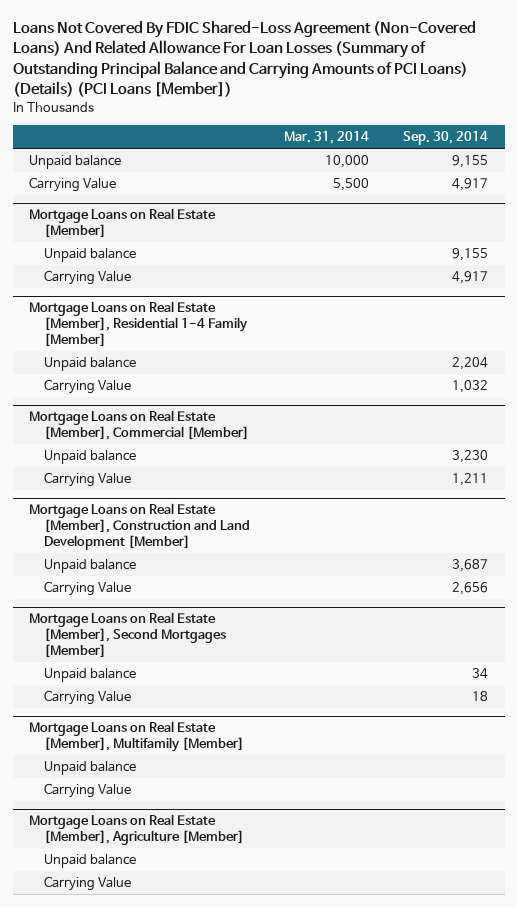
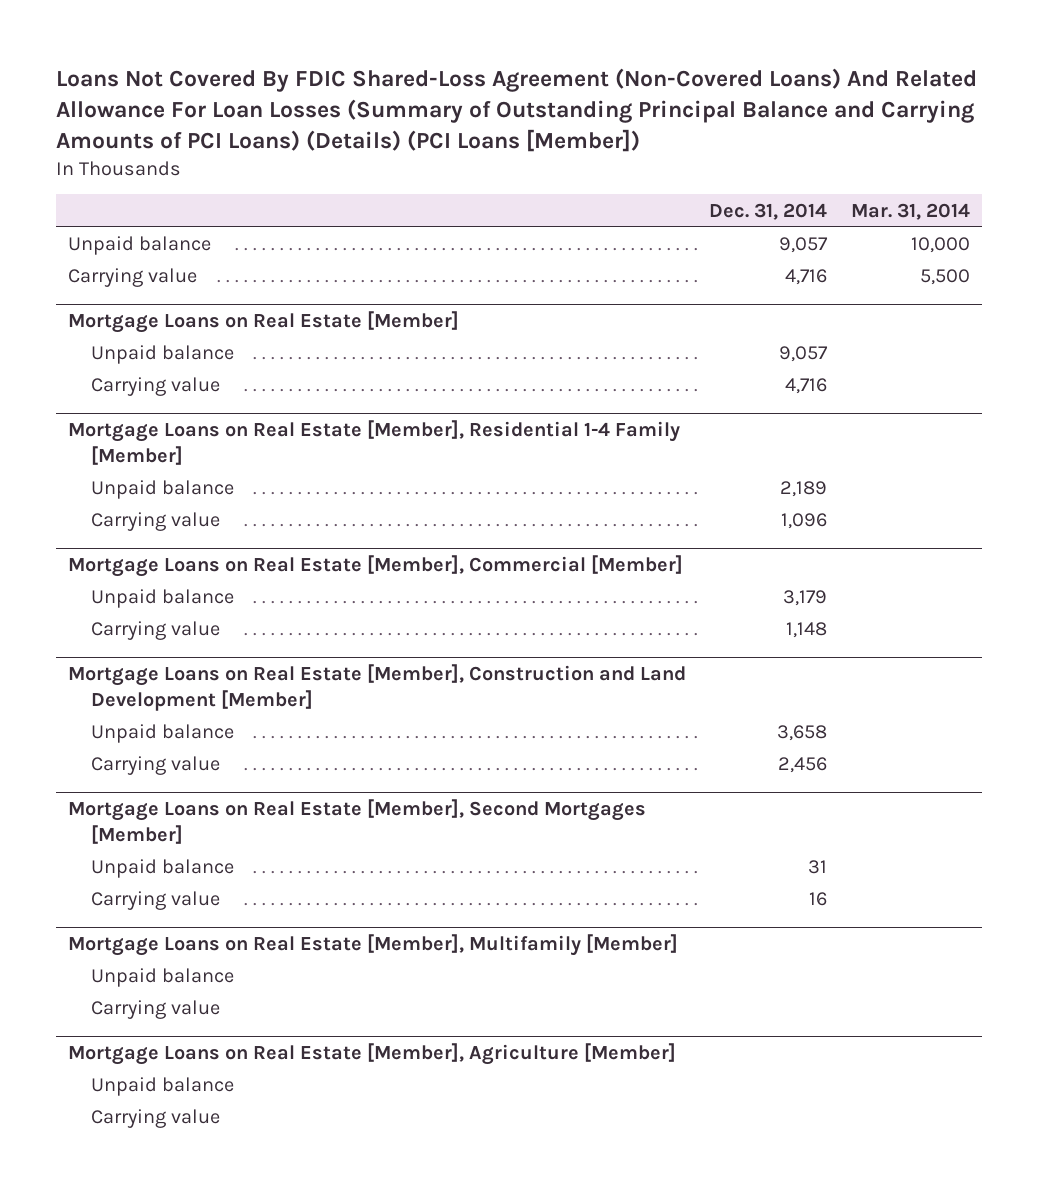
- | Mar. 31, 2014 | Sep. 30, 2014
+ | Dec. 31, 2014 | Mar. 31, 2014
- Carrying Value | 5,500 | 4,917
+ Carrying value | 4,716 | 5,500
@ Mortgage Loans on Real Estate [Member]
- Carrying Value | | 4,917
+ Carrying value | 4,716 |
@ Mortgage Loans on Real Estate [Member], Residential 1-4 Family [Member]
- Carrying Value | | 1,032
+ Carrying value | 1,096 |
@ Mortgage Loans on Real Estate [Member], Commercial [Member]
- Carrying Value | | 1,211
+ Carrying value | 1,148 |
@ Mortgage Loans on Real Estate [Member], Construction and Land Development [Member]
- Carrying Value | | 2,656
+ Carrying value | 2,456 |
@ Mortgage Loans on Real Estate [Member], Second Mortgages [Member]
- Carrying Value | | 18
+ Carrying value | 16 |
@ Mortgage Loans on Real Estate [Member], Multifamily [Member]
- Carrying Value
+ Carrying value
@ Mortgage Loans on Real Estate [Member], Agriculture [Member]
- Carrying Value
+ Carrying value

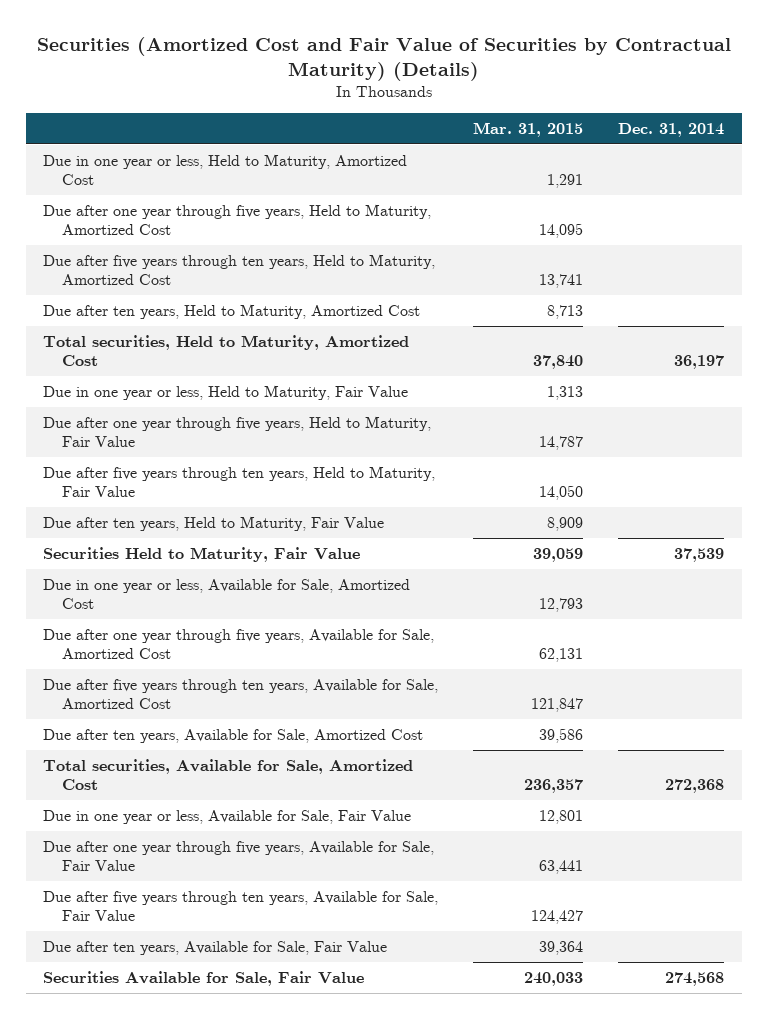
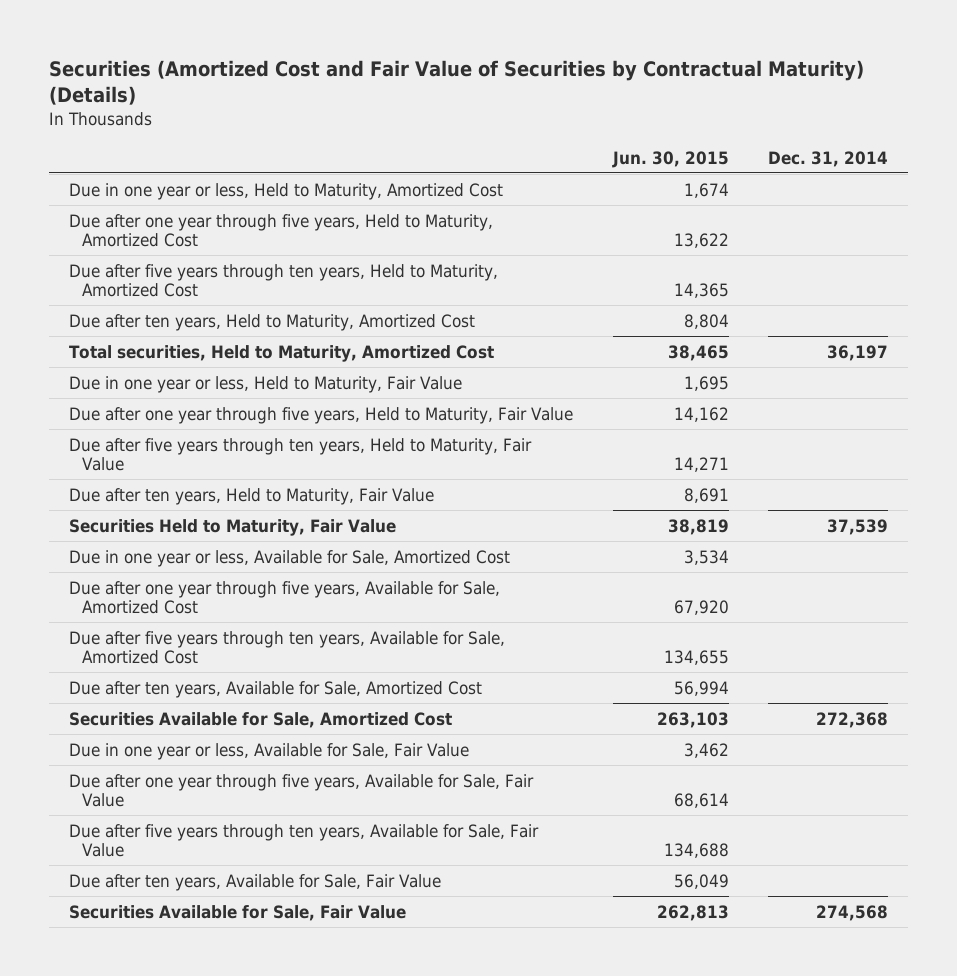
- | Mar. 31, 2015 | Dec. 31, 2014
+ | Jun. 30, 2015 | Dec. 31, 2014
- Total securities, Available for Sale, Amortized Cost | 236,357 | 272,368
+ Securities Available for Sale, Amortized Cost | 263,103 | 272,368

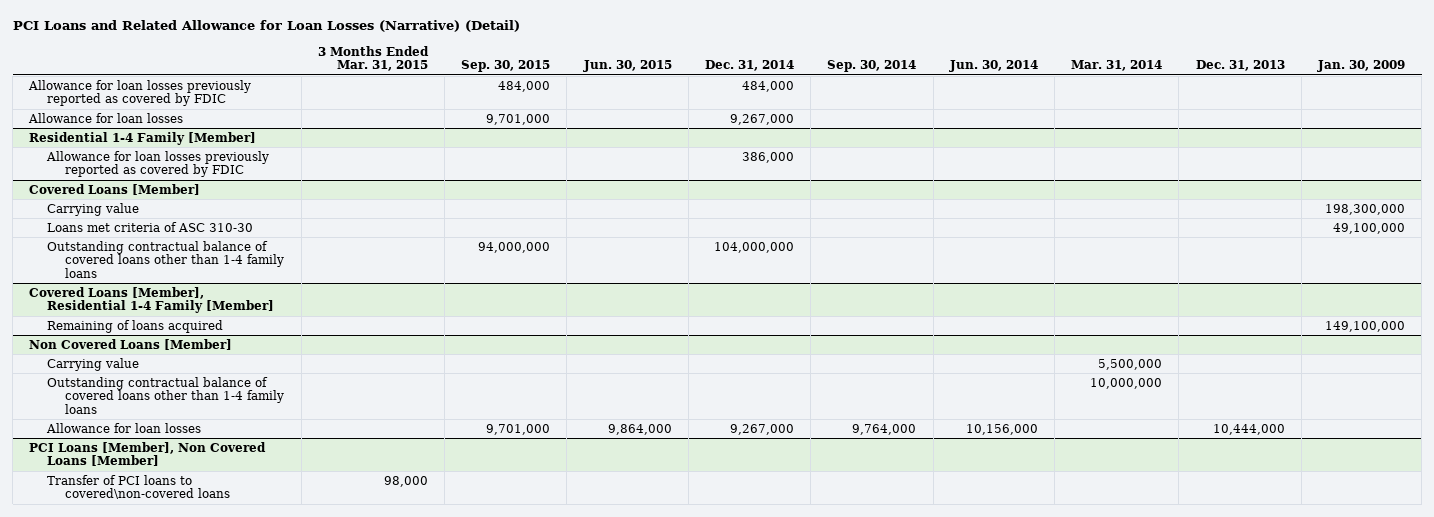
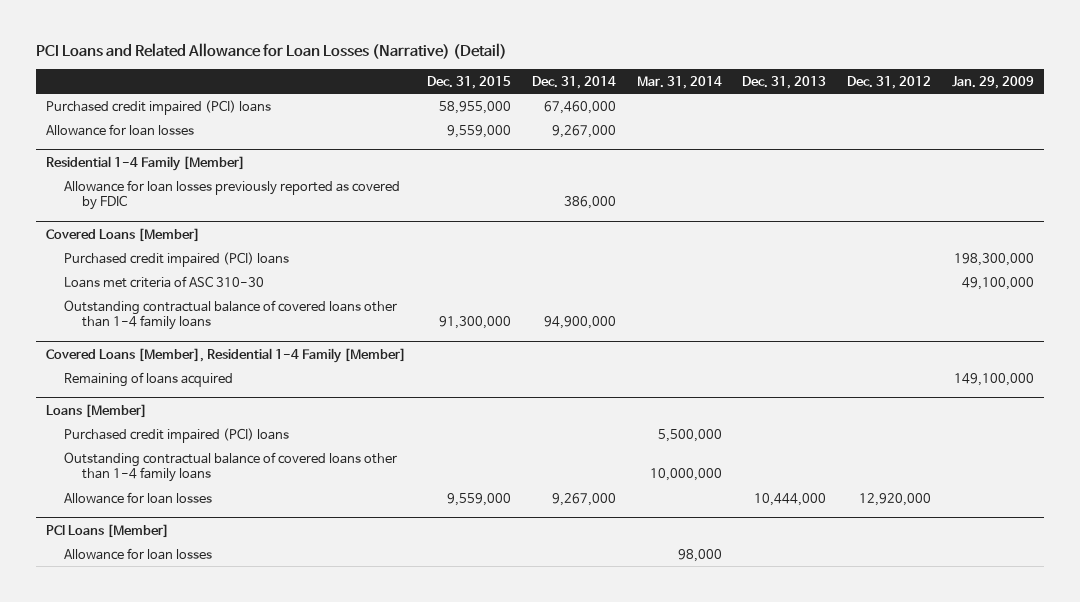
- | 3 Months Ended Mar. 31, 2015 | Sep. 30, 2015 | Jun. 30, 2015 | Dec. 31, 2014 | Sep. 30, 2014 | Jun. 30, 2014 | Mar. 31, 2014 | Dec. 31, 2013 | Jan. 30, 2009
+ | Dec. 31, 2015 | Dec. 31, 2014 | Mar. 31, 2014 | Dec. 31, 2013 | Dec. 31, 2012 | Jan. 29, 2009
- Allowance for loan losses previously reported as covered by FDIC | | 484,000 | | 484,000 | | | | |
+ Purchased credit impaired (PCI) loans | 58,955,000 | 67,460,000 | | | |
@ Covered Loans [Member]
- Carrying value | | | | | | | | | 198,300,000
+ Purchased credit impaired (PCI) loans | | | | | | 198,300,000
- Outstanding contractual balance of covered loans other than 1-4 family loans | | 94,000,000 | | 104,000,000 | | | | |
+ Outstanding contractual balance of covered loans other than 1-4 family loans | 91,300,000 | 94,900,000 | | | |
- Non Covered Loans [Member]
- Carrying value | | | | | | | 5,500,000 | |
+ Loans [Member]
+ Purchased credit impaired (PCI) loans | | | 5,500,000 | | |
- PCI Loans [Member], Non Covered Loans [Member]
- Transfer of PCI loans to covered\non-covered loans | 98,000 | | | | | | | |
+ PCI Loans [Member]
+ Allowance for loan losses | | | 98,000 | | |

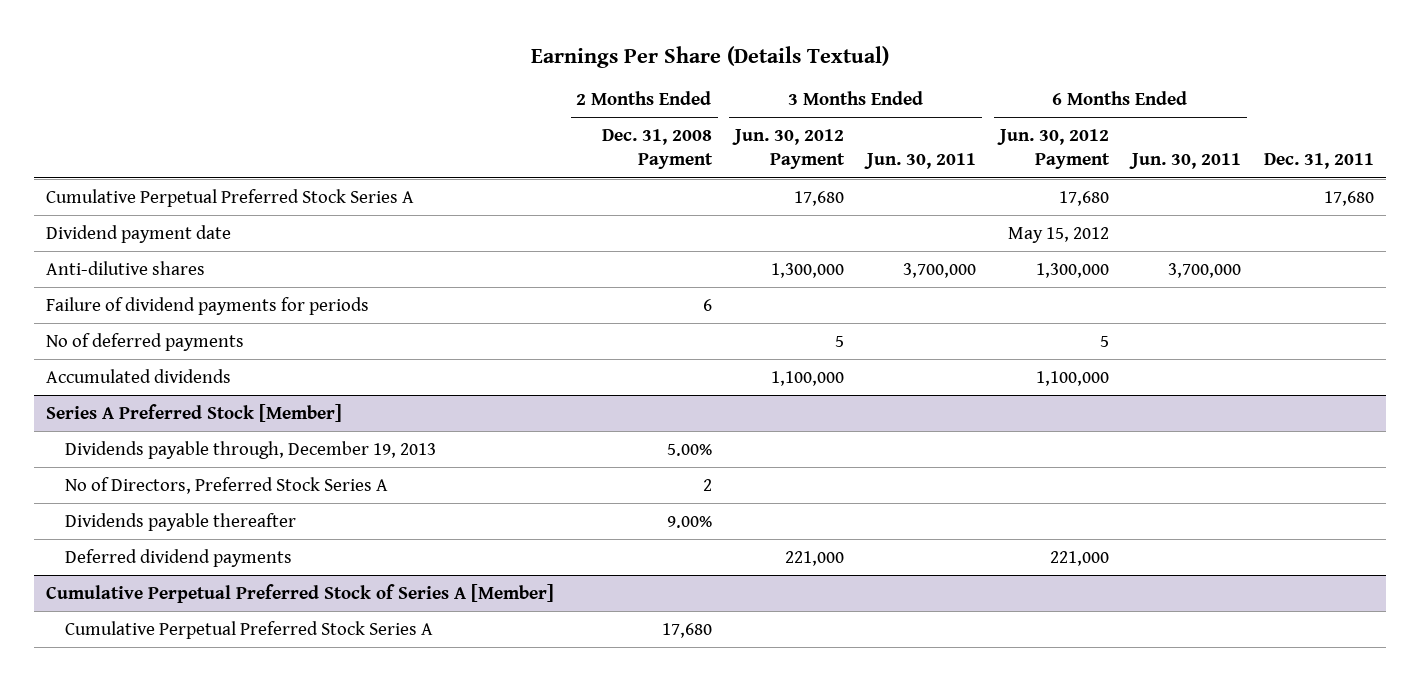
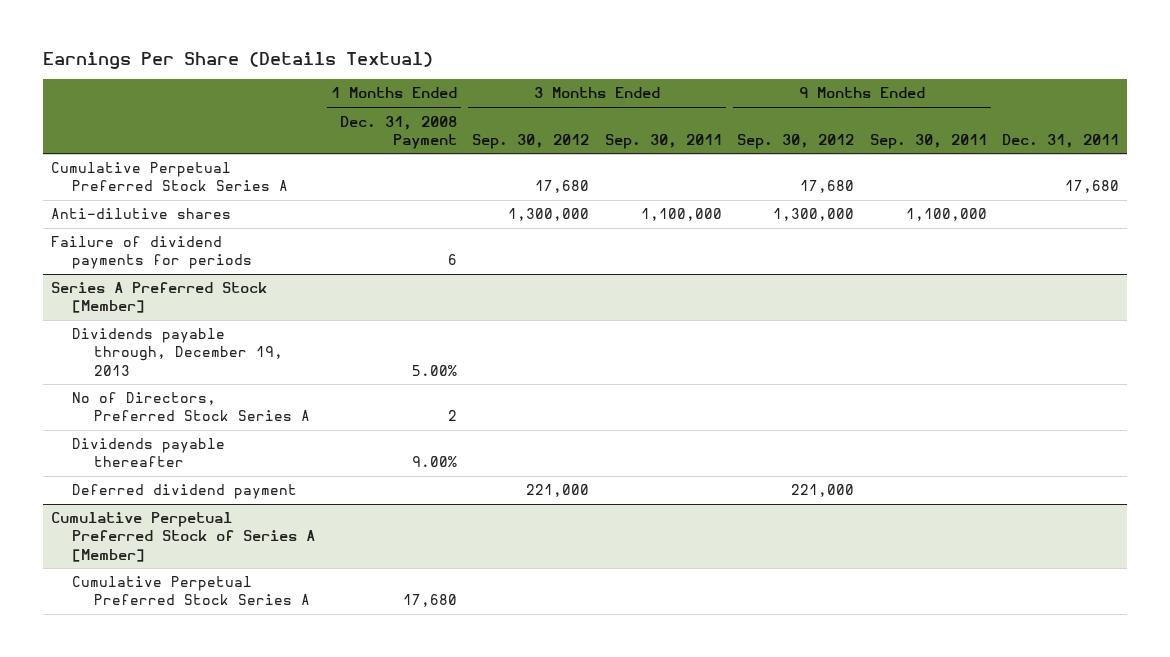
- | 2 Months Ended Dec. 31, 2008 Payment | 3 Months Ended Jun. 30, 2012 Payment | 3 Months Ended Jun. 30, 2011 | 6 Months Ended Jun. 30, 2012 Payment | 6 Months Ended Jun. 30, 2011 | Dec. 31, 2011
+ | 1 Months Ended Dec. 31, 2008 Payment | 3 Months Ended Sep. 30, 2012 | 3 Months Ended Sep. 30, 2011 | 9 Months Ended Sep. 30, 2012 | 9 Months Ended Sep. 30, 2011 | Dec. 31, 2011
- Dividend payment date | | | | May 15, 2012 | |
- No of deferred payments | | 5 | | 5 | |
- Accumulated dividends | | 1,100,000 | | 1,100,000 | |
@ Series A Preferred Stock [Member]
- Deferred dividend payments | | 221,000 | | 221,000 | |
+ Deferred dividend payment | | 221,000 | | 221,000 | |

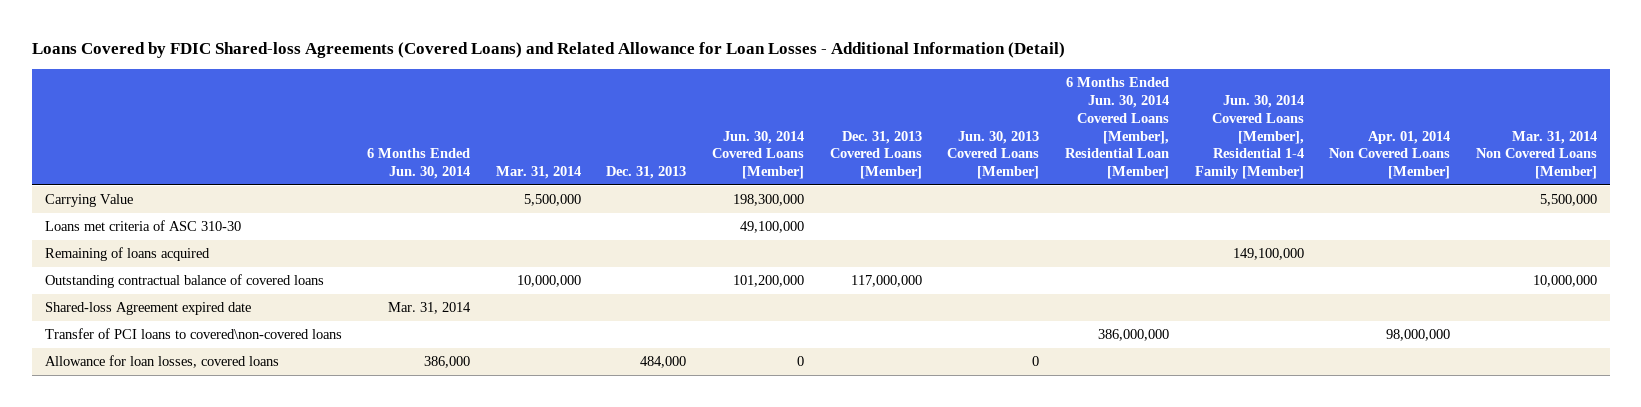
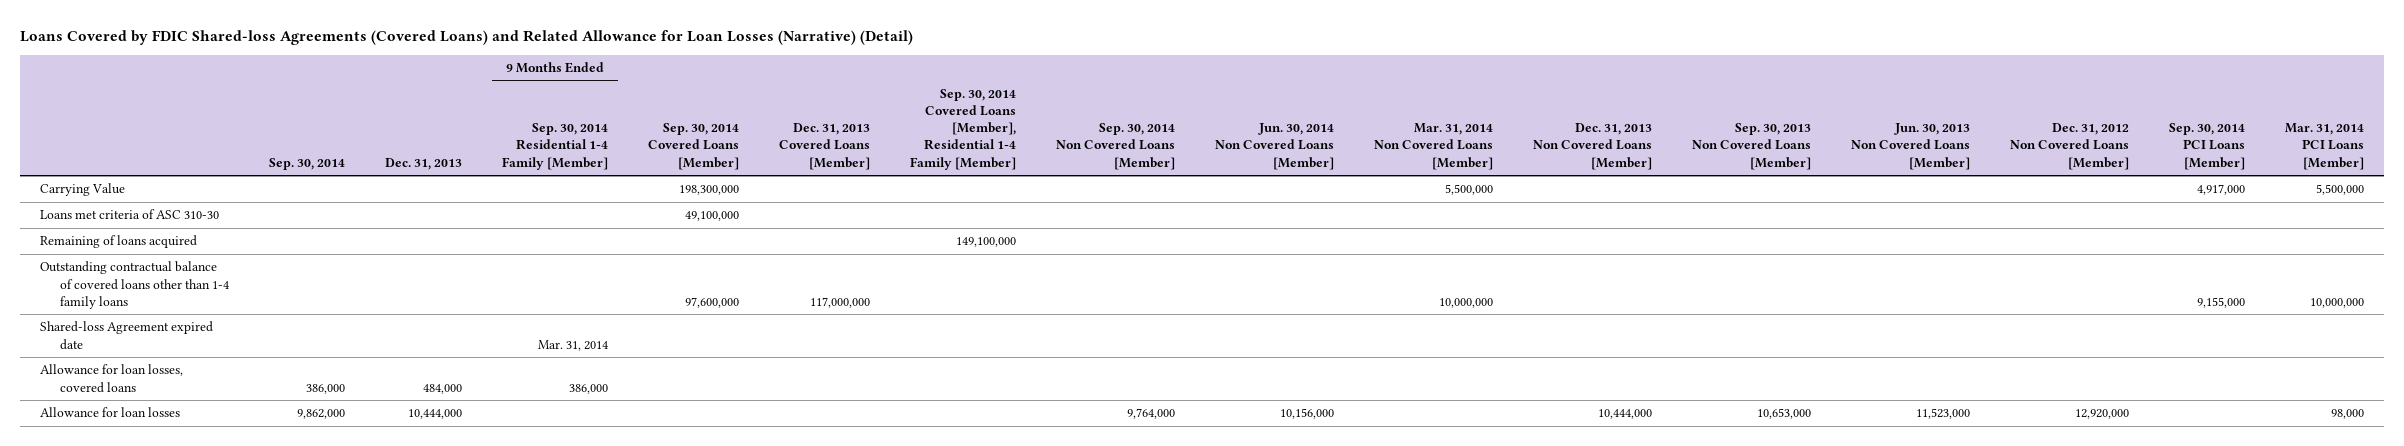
- Loans Covered by FDIC Shared-loss Agreements (Covered Loans) and Related Allowance for Loan Losses - Additional Information (Detail)
+ Loans Covered by FDIC Shared-loss Agreements (Covered Loans) and Related Allowance for Loan Losses (Narrative) (Detail)
- | 6 Months Ended Jun. 30, 2014 | Mar. 31, 2014 | Dec. 31, 2013 | Jun. 30, 2014 Covered Loans [Member] | Dec. 31, 2013 Covered Loans [Member] | Jun. 30, 2013 Covered Loans [Member] | 6 Months Ended Jun. 30, 2014 Covered Loans [Member], Residential Loan [Member] | Jun. 30, 2014 Covered Loans [Member], Residential 1-4 Family [Member] | Apr. 01, 2014 Non Covered Loans [Member] | Mar. 31, 2014 Non Covered Loans [Member]
+ | Sep. 30, 2014 | Dec. 31, 2013 | 9 Months Ended Sep. 30, 2014 Residential 1-4 Family [Member] | Sep. 30, 2014 Covered Loans [Member] | Dec. 31, 2013 Covered Loans [Member] | Sep. 30, 2014 Covered Loans [Member], Residential 1-4 Family [Member] | Sep. 30, 2014 Non Covered Loans [Member] | Jun. 30, 2014 Non Covered Loans [Member] | Mar. 31, 2014 Non Covered Loans [Member] | Dec. 31, 2013 Non Covered Loans [Member] | Sep. 30, 2013 Non Covered Loans [Member] | Jun. 30, 2013 Non Covered Loans [Member] | Dec. 31, 2012 Non Covered Loans [Member] | Sep. 30, 2014 PCI Loans [Member] | Mar. 31, 2014 PCI Loans [Member]
- Outstanding contractual balance of covered loans | | 10,000,000 | | 101,200,000 | 117,000,000 | | | | | 10,000,000
+ Outstanding contractual balance of covered loans other than 1-4 family loans | | | | 97,600,000 | 117,000,000 | | | | 10,000,000 | | | | | 9,155,000 | 10,000,000
- Transfer of PCI loans to covered\non-covered loans | | | | | | | 386,000,000 | | 98,000,000 |
+ Allowance for loan losses | 9,862,000 | 10,444,000 | | | | | 9,764,000 | 10,156,000 | | 10,444,000 | 10,653,000 | 11,523,000 | 12,920,000 | | 98,000

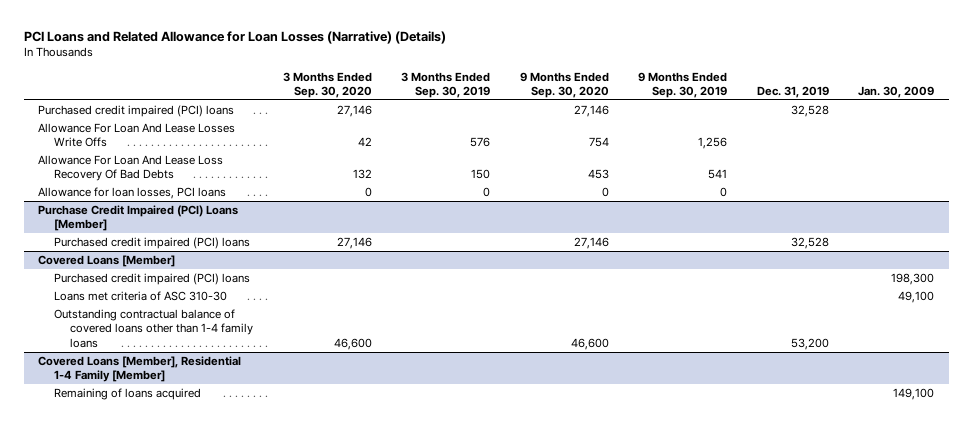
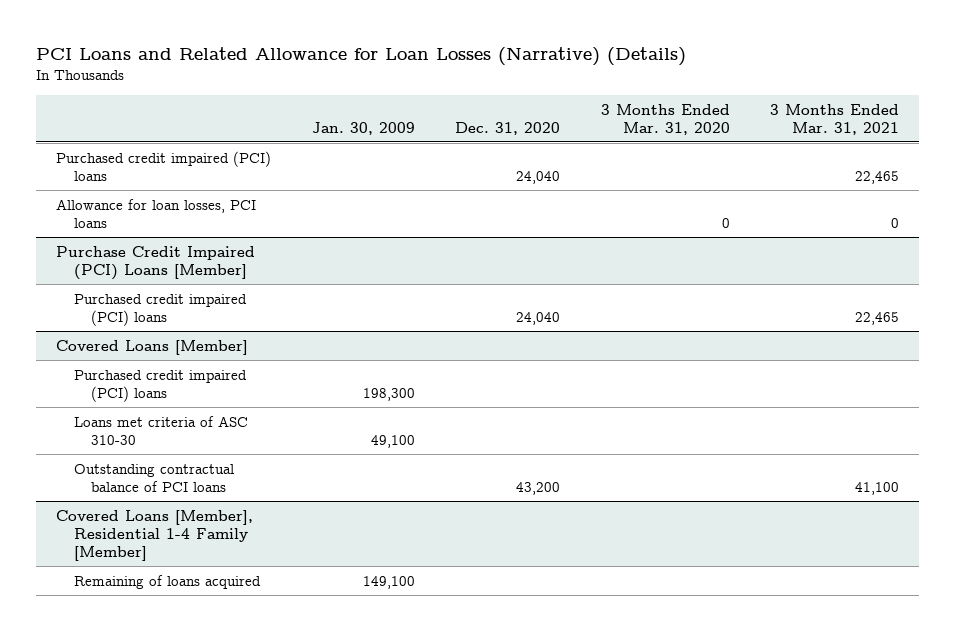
- | 3 Months Ended Sep. 30, 2020 | 3 Months Ended Sep. 30, 2019 | 9 Months Ended Sep. 30, 2020 | 9 Months Ended Sep. 30, 2019 | Dec. 31, 2019 | Jan. 30, 2009
+ | Jan. 30, 2009 | Dec. 31, 2020 | 3 Months Ended Mar. 31, 2020 | 3 Months Ended Mar. 31, 2021
- Allowance For Loan And Lease Losses Write Offs | 42 | 576 | 754 | 1,256 | |
- Allowance For Loan And Lease Loss Recovery Of Bad Debts | 132 | 150 | 453 | 541 | |
@ Covered Loans [Member]
- Outstanding contractual balance of covered loans other than 1-4 family loans | 46,600 | | 46,600 | | 53,200 |
+ Outstanding contractual balance of PCI loans | | 43,200 | | 41,100

